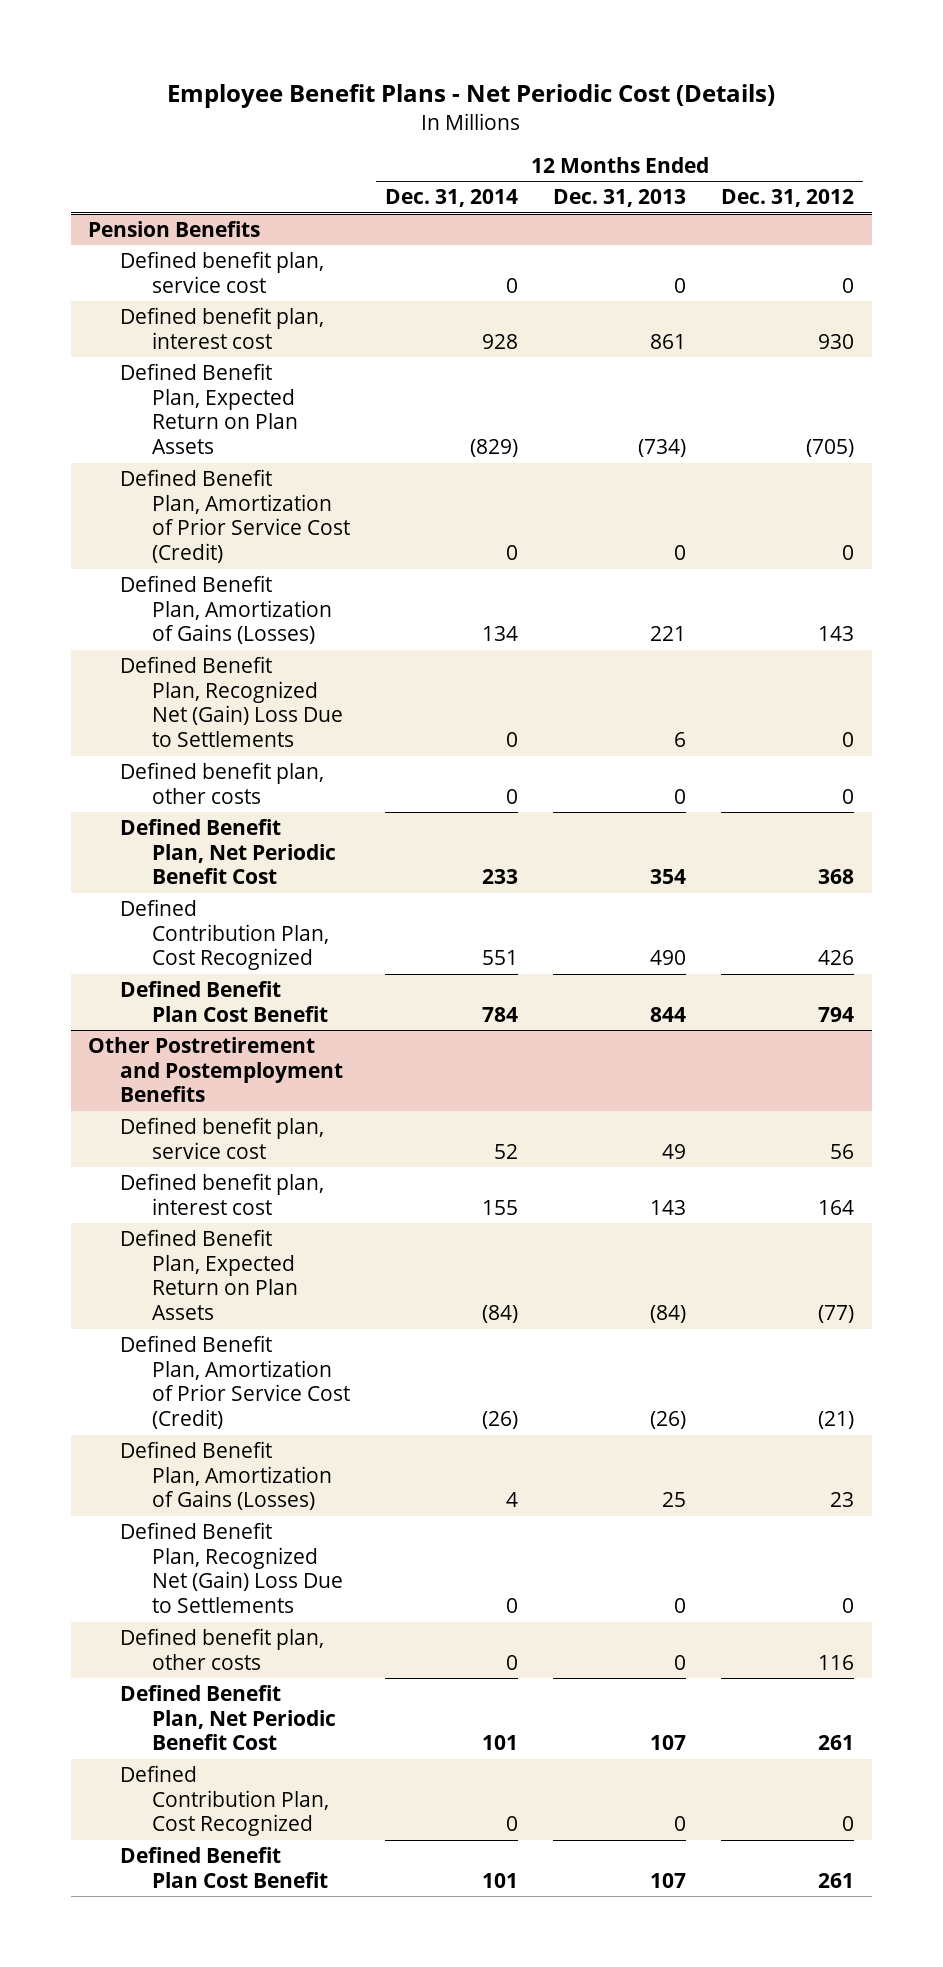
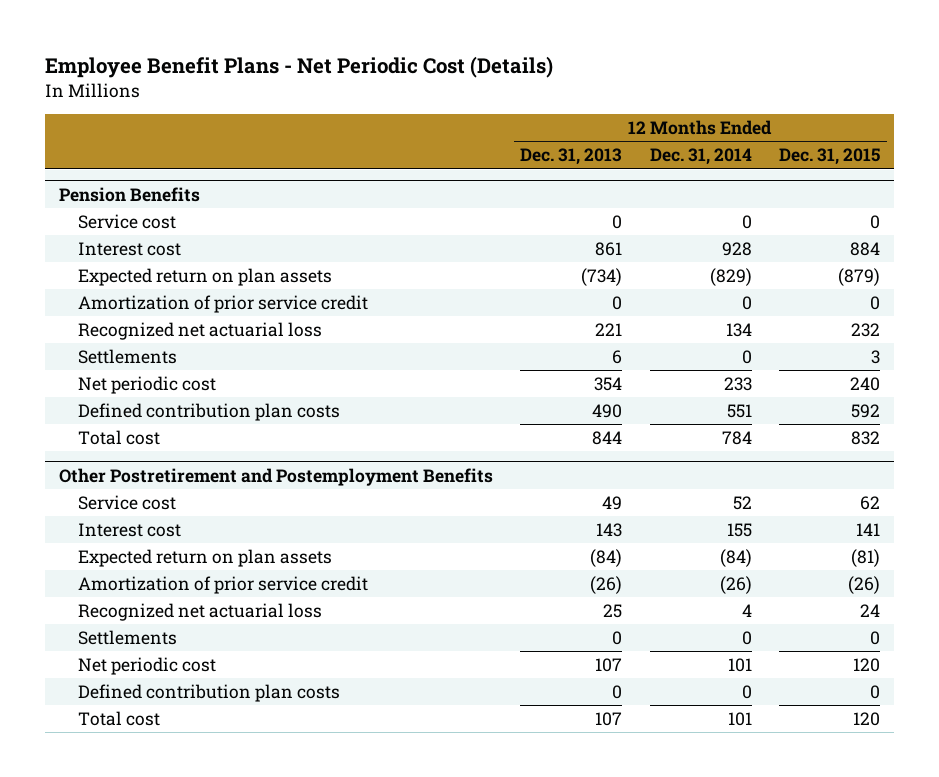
- | 12 Months Ended Dec. 31, 2014 | 12 Months Ended Dec. 31, 2013 | 12 Months Ended Dec. 31, 2012
+ | 12 Months Ended Dec. 31, 2013 | 12 Months Ended Dec. 31, 2014 | 12 Months Ended Dec. 31, 2015
@ Pension Benefits
- Defined benefit plan, service cost | 0 | 0 | 0
- Defined benefit plan, interest cost | 928 | 861 | 930
- Defined Benefit Plan, Expected Return on Plan Assets | (829) | (734) | (705)
- Defined Benefit Plan, Amortization of Prior Service Cost (Credit) | 0 | 0 | 0
- Defined Benefit Plan, Amortization of Gains (Losses) | 134 | 221 | 143
- Defined Benefit Plan, Recognized Net (Gain) Loss Due to Settlements | 0 | 6 | 0
- Defined benefit plan, other costs | 0 | 0 | 0
- Defined Benefit Plan, Net Periodic Benefit Cost | 233 | 354 | 368
- Defined Contribution Plan, Cost Recognized | 551 | 490 | 426
- Defined Benefit Plan Cost Benefit | 784 | 844 | 794
+ Service cost | 0 | 0 | 0
+ Interest cost | 861 | 928 | 884
+ Expected return on plan assets | (734) | (829) | (879)
+ Amortization of prior service credit | 0 | 0 | 0
+ Recognized net actuarial loss | 221 | 134 | 232
+ Settlements | 6 | 0 | 3
+ Net periodic cost | 354 | 233 | 240
+ Defined contribution plan costs | 490 | 551 | 592
+ Total cost | 844 | 784 | 832
@ Other Postretirement and Postemployment Benefits
- Defined benefit plan, service cost | 52 | 49 | 56
- Defined benefit plan, interest cost | 155 | 143 | 164
- Defined Benefit Plan, Expected Return on Plan Assets | (84) | (84) | (77)
- Defined Benefit Plan, Amortization of Prior Service Cost (Credit) | (26) | (26) | (21)
- Defined Benefit Plan, Amortization of Gains (Losses) | 4 | 25 | 23
- Defined Benefit Plan, Recognized Net (Gain) Loss Due to Settlements | 0 | 0 | 0
- Defined benefit plan, other costs | 0 | 0 | 116
- Defined Benefit Plan, Net Periodic Benefit Cost | 101 | 107 | 261
- Defined Contribution Plan, Cost Recognized | 0 | 0 | 0
- Defined Benefit Plan Cost Benefit | 101 | 107 | 261
+ Service cost | 49 | 52 | 62
+ Interest cost | 143 | 155 | 141
+ Expected return on plan assets | (84) | (84) | (81)
+ Amortization of prior service credit | (26) | (26) | (26)
+ Recognized net actuarial loss | 25 | 4 | 24
+ Settlements | 0 | 0 | 0
+ Net periodic cost | 107 | 101 | 120
+ Defined contribution plan costs | 0 | 0 | 0
+ Total cost | 107 | 101 | 120

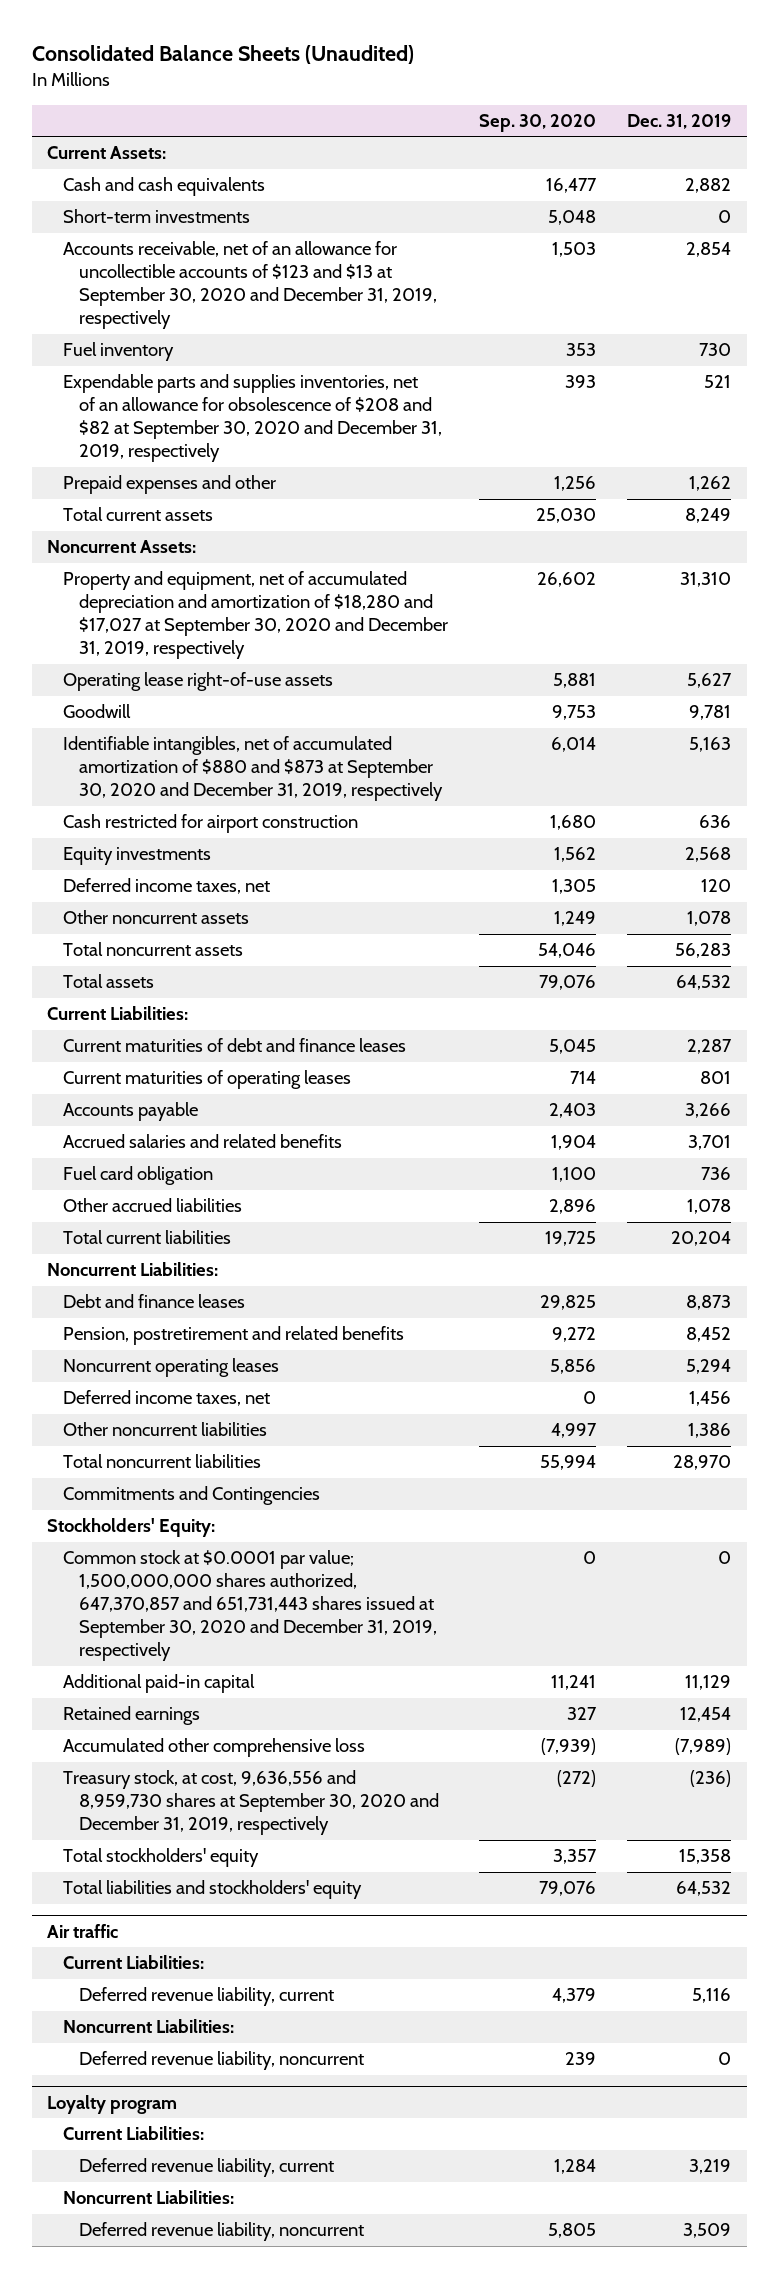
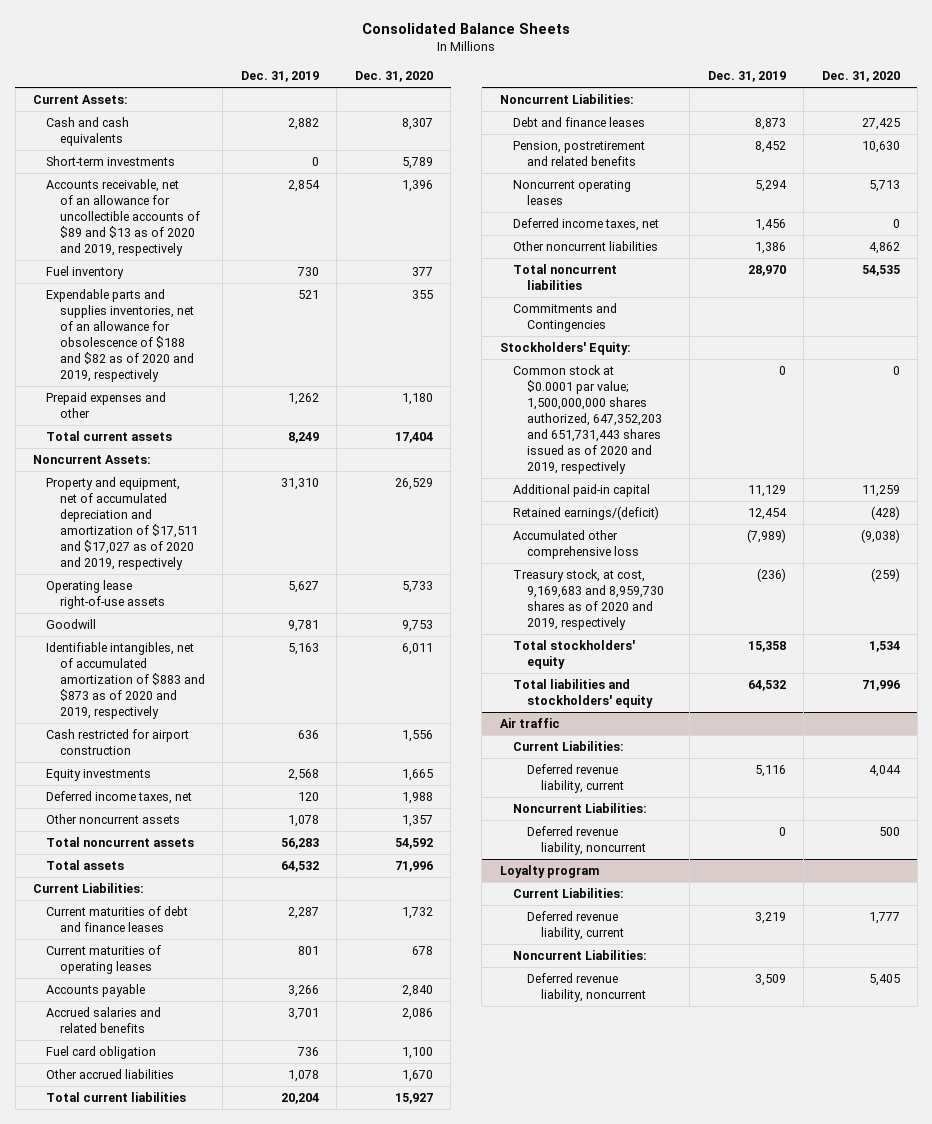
- Consolidated Balance Sheets (Unaudited)
+ Consolidated Balance Sheets
- | Sep. 30, 2020 | Dec. 31, 2019
+ | Dec. 31, 2019 | Dec. 31, 2020
- Accounts receivable, net of an allowance for uncollectible accounts of $123 and $13 at September 30, 2020 and December 31, 2019, respectively | 1,503 | 2,854
+ Accounts receivable, net of an allowance for uncollectible accounts of $89 and $13 as of 2020 and 2019, respectively | 2,854 | 1,396
- Expendable parts and supplies inventories, net of an allowance for obsolescence of $208 and $82 at September 30, 2020 and December 31, 2019, respectively | 393 | 521
+ Expendable parts and supplies inventories, net of an allowance for obsolescence of $188 and $82 as of 2020 and 2019, respectively | 521 | 355
- Property and equipment, net of accumulated depreciation and amortization of $18,280 and $17,027 at September 30, 2020 and December 31, 2019, respectively | 26,602 | 31,310
+ Property and equipment, net of accumulated depreciation and amortization of $17,511 and $17,027 as of 2020 and 2019, respectively | 31,310 | 26,529
- Identifiable intangibles, net of accumulated amortization of $880 and $873 at September 30, 2020 and December 31, 2019, respectively | 6,014 | 5,163
+ Identifiable intangibles, net of accumulated amortization of $883 and $873 as of 2020 and 2019, respectively | 5,163 | 6,011
- Common stock at $0.0001 par value; 1,500,000,000 shares authorized, 647,370,857 and 651,731,443 shares issued at September 30, 2020 and December 31, 2019, respectively | 0 | 0
+ Common stock at $0.0001 par value; 1,500,000,000 shares authorized, 647,352,203 and 651,731,443 shares issued as of 2020 and 2019, respectively | 0 | 0
- Retained earnings | 327 | 12,454
+ Retained earnings/(deficit) | 12,454 | (428)
- Treasury stock, at cost, 9,636,556 and 8,959,730 shares at September 30, 2020 and December 31, 2019, respectively | (272) | (236)
+ Treasury stock, at cost, 9,169,683 and 8,959,730 shares as of 2020 and 2019, respectively | (236) | (259)

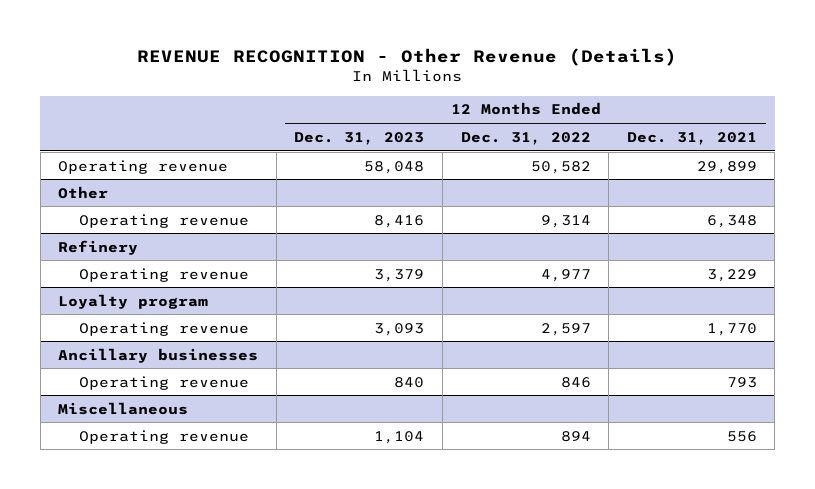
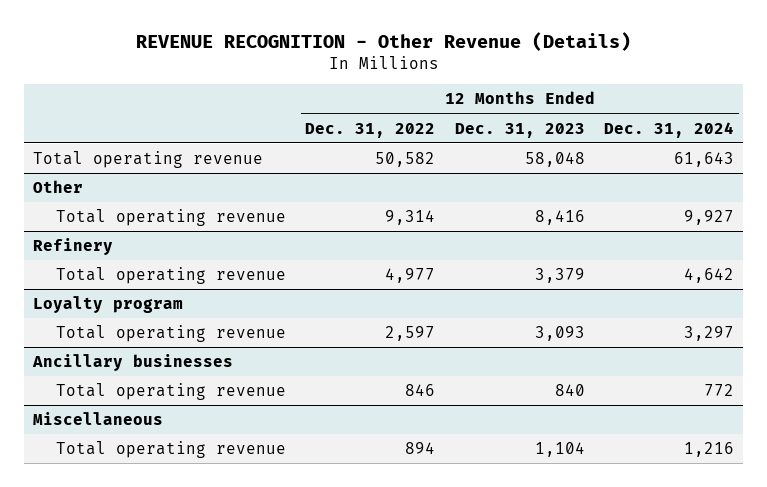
- | 12 Months Ended Dec. 31, 2023 | 12 Months Ended Dec. 31, 2022 | 12 Months Ended Dec. 31, 2021
+ | 12 Months Ended Dec. 31, 2022 | 12 Months Ended Dec. 31, 2023 | 12 Months Ended Dec. 31, 2024
- Operating revenue | 58,048 | 50,582 | 29,899
+ Total operating revenue | 50,582 | 58,048 | 61,643
@ Other
- Operating revenue | 8,416 | 9,314 | 6,348
+ Total operating revenue | 9,314 | 8,416 | 9,927
@ Refinery
- Operating revenue | 3,379 | 4,977 | 3,229
+ Total operating revenue | 4,977 | 3,379 | 4,642
@ Loyalty program
- Operating revenue | 3,093 | 2,597 | 1,770
+ Total operating revenue | 2,597 | 3,093 | 3,297
@ Ancillary businesses
- Operating revenue | 840 | 846 | 793
+ Total operating revenue | 846 | 840 | 772
@ Miscellaneous
- Operating revenue | 1,104 | 894 | 556
+ Total operating revenue | 894 | 1,104 | 1,216

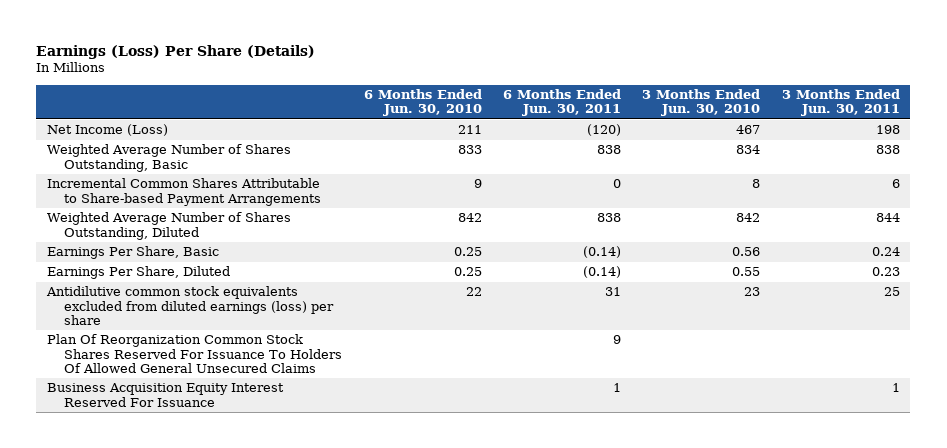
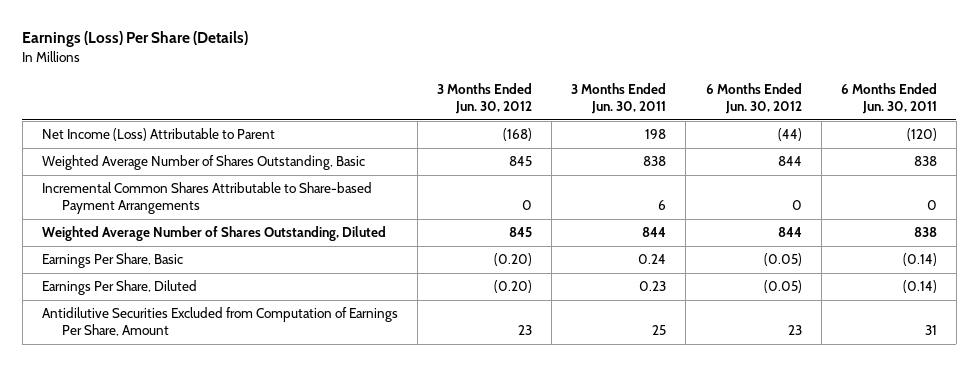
- | 6 Months Ended Jun. 30, 2010 | 6 Months Ended Jun. 30, 2011 | 3 Months Ended Jun. 30, 2010 | 3 Months Ended Jun. 30, 2011
+ | 3 Months Ended Jun. 30, 2012 | 3 Months Ended Jun. 30, 2011 | 6 Months Ended Jun. 30, 2012 | 6 Months Ended Jun. 30, 2011
- Net Income (Loss) | 211 | (120) | 467 | 198
+ Net Income (Loss) Attributable to Parent | (168) | 198 | (44) | (120)
- Antidilutive common stock equivalents excluded from diluted earnings (loss) per share | 22 | 31 | 23 | 25
- Plan Of Reorganization Common Stock Shares Reserved For Issuance To Holders Of Allowed General Unsecured Claims | | 9 | |
- Business Acquisition Equity Interest Reserved For Issuance | | 1 | | 1
+ Antidilutive Securities Excluded from Computation of Earnings Per Share, Amount | 23 | 25 | 23 | 31

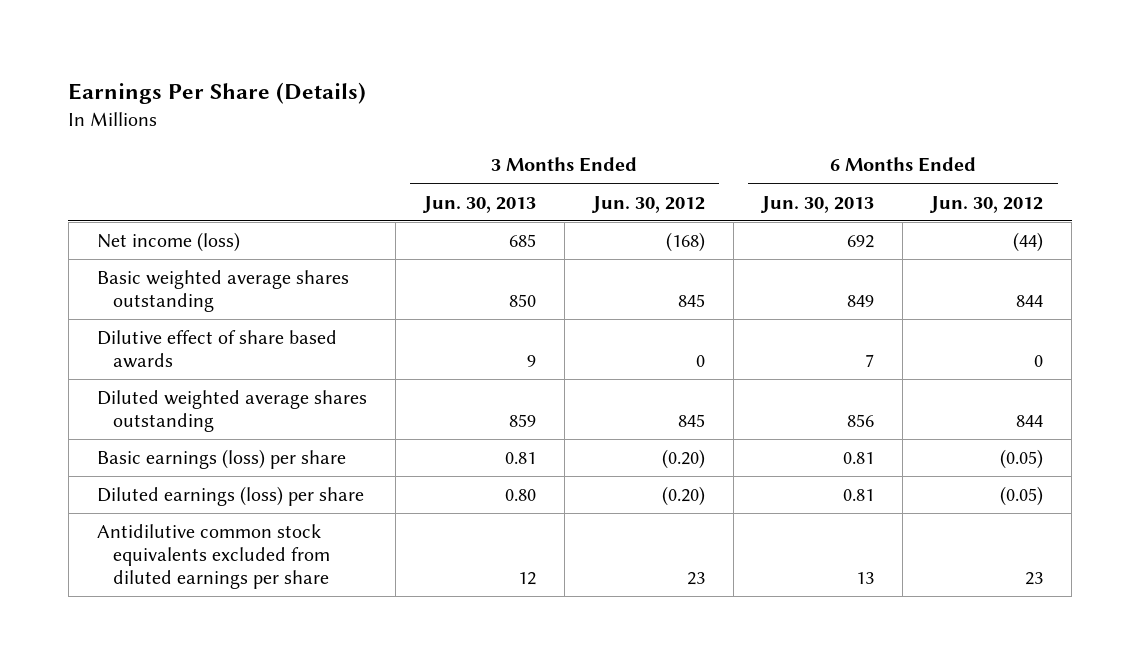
- Earnings (Loss) Per Share (Details)
+ Earnings Per Share (Details)
- | 3 Months Ended Jun. 30, 2012 | 3 Months Ended Jun. 30, 2011 | 6 Months Ended Jun. 30, 2012 | 6 Months Ended Jun. 30, 2011
+ | 3 Months Ended Jun. 30, 2013 | 3 Months Ended Jun. 30, 2012 | 6 Months Ended Jun. 30, 2013 | 6 Months Ended Jun. 30, 2012
- Net Income (Loss) Attributable to Parent | (168) | 198 | (44) | (120)
- Weighted Average Number of Shares Outstanding, Basic | 845 | 838 | 844 | 838
- Incremental Common Shares Attributable to Share-based Payment Arrangements | 0 | 6 | 0 | 0
- Weighted Average Number of Shares Outstanding, Diluted | 845 | 844 | 844 | 838
- Earnings Per Share, Basic | (0.20) | 0.24 | (0.05) | (0.14)
- Earnings Per Share, Diluted | (0.20) | 0.23 | (0.05) | (0.14)
- Antidilutive Securities Excluded from Computation of Earnings Per Share, Amount | 23 | 25 | 23 | 31
+ Net income (loss) | 685 | (168) | 692 | (44)
+ Basic weighted average shares outstanding | 850 | 845 | 849 | 844
+ Dilutive effect of share based awards | 9 | 0 | 7 | 0
+ Diluted weighted average shares outstanding | 859 | 845 | 856 | 844
+ Basic earnings (loss) per share | 0.81 | (0.20) | 0.81 | (0.05)
+ Diluted earnings (loss) per share | 0.80 | (0.20) | 0.81 | (0.05)
+ Antidilutive common stock equivalents excluded from diluted earnings per share | 12 | 23 | 13 | 23

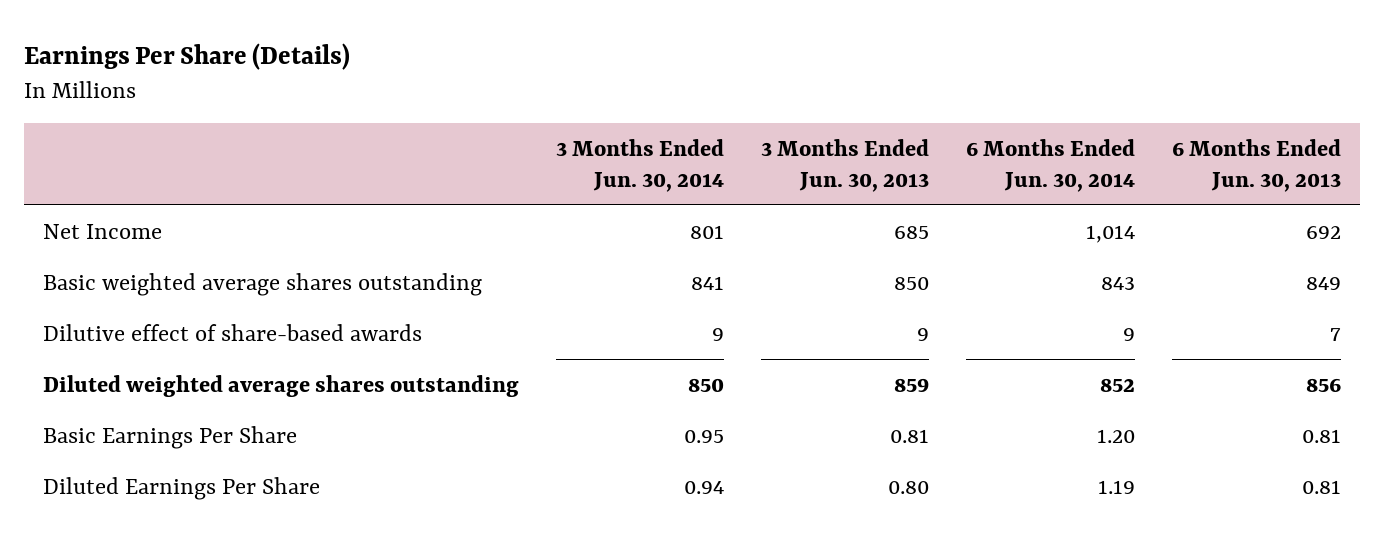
- | 3 Months Ended Jun. 30, 2013 | 3 Months Ended Jun. 30, 2012 | 6 Months Ended Jun. 30, 2013 | 6 Months Ended Jun. 30, 2012
+ | 3 Months Ended Jun. 30, 2014 | 3 Months Ended Jun. 30, 2013 | 6 Months Ended Jun. 30, 2014 | 6 Months Ended Jun. 30, 2013
- Net income (loss) | 685 | (168) | 692 | (44)
+ Net Income | 801 | 685 | 1,014 | 692
- Dilutive effect of share based awards | 9 | 0 | 7 | 0
+ Dilutive effect of share-based awards | 9 | 9 | 9 | 7
- Basic earnings (loss) per share | 0.81 | (0.20) | 0.81 | (0.05)
- Diluted earnings (loss) per share | 0.80 | (0.20) | 0.81 | (0.05)
- Antidilutive common stock equivalents excluded from diluted earnings per share | 12 | 23 | 13 | 23
+ Basic Earnings Per Share | 0.95 | 0.81 | 1.20 | 0.81
+ Diluted Earnings Per Share | 0.94 | 0.80 | 1.19 | 0.81

